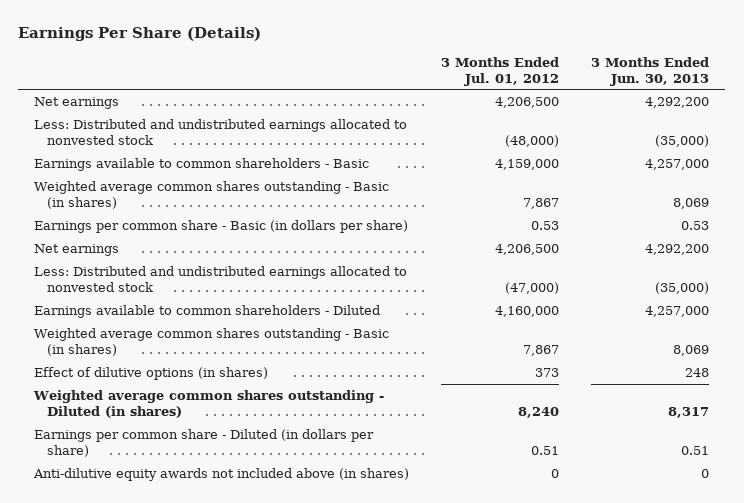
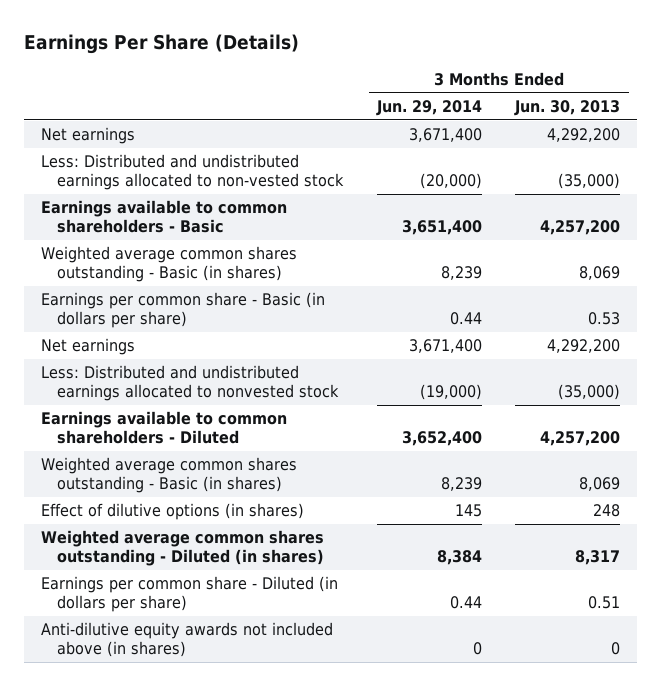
- | 3 Months Ended Jul. 01, 2012 | 3 Months Ended Jun. 30, 2013
+ | 3 Months Ended Jun. 29, 2014 | 3 Months Ended Jun. 30, 2013
- Less: Distributed and undistributed earnings allocated to nonvested stock | (48,000) | (35,000)
- Earnings available to common shareholders - Basic | 4,159,000 | 4,257,000
+ Less: Distributed and undistributed earnings allocated to non-vested stock | (20,000) | (35,000)
+ Earnings available to common shareholders - Basic | 3,651,400 | 4,257,200
- Earnings available to common shareholders - Diluted | 4,160,000 | 4,257,000
+ Earnings available to common shareholders - Diluted | 3,652,400 | 4,257,200

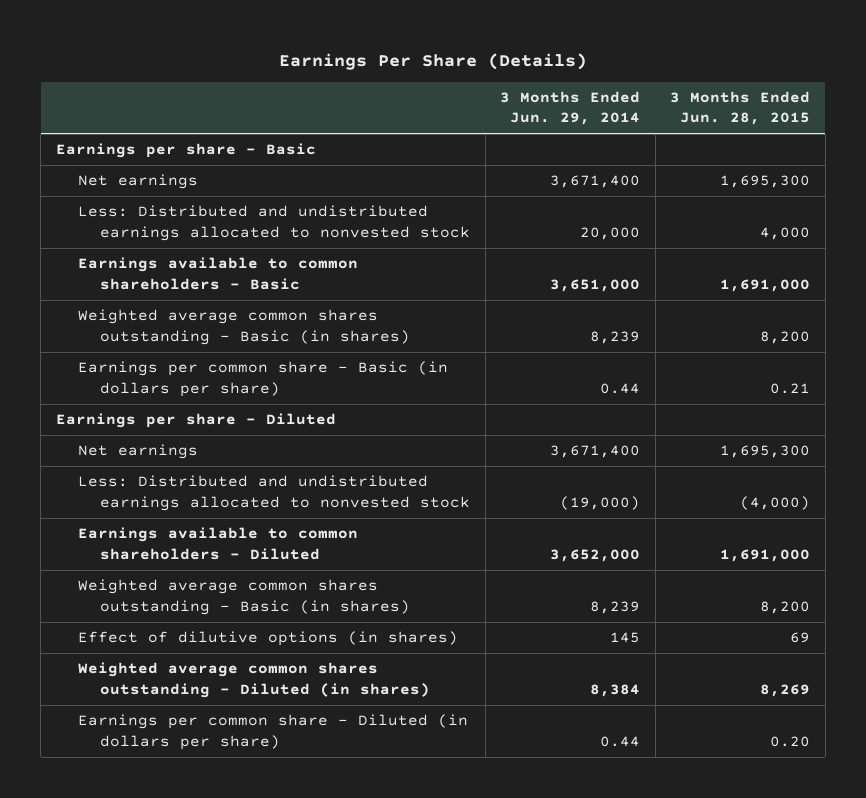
- | 3 Months Ended Jun. 29, 2014 | 3 Months Ended Jun. 30, 2013
+ | 3 Months Ended Jun. 29, 2014 | 3 Months Ended Jun. 28, 2015
+ Earnings per share - Basic
- Less: Distributed and undistributed earnings allocated to non-vested stock | (20,000) | (35,000)
- Earnings available to common shareholders - Basic | 3,651,400 | 4,257,200
+ Less: Distributed and undistributed earnings allocated to nonvested stock | 20,000 | 4,000
+ Earnings available to common shareholders - Basic | 3,651,000 | 1,691,000
+ Earnings per share - Diluted
- Earnings available to common shareholders - Diluted | 3,652,400 | 4,257,200
+ Earnings available to common shareholders - Diluted | 3,652,000 | 1,691,000
- Anti-dilutive equity awards not included above (in shares) | 0 | 0

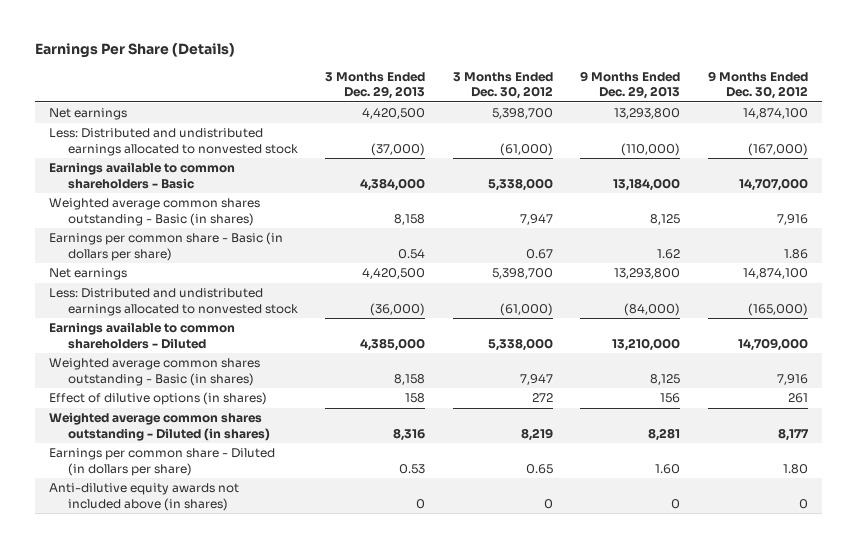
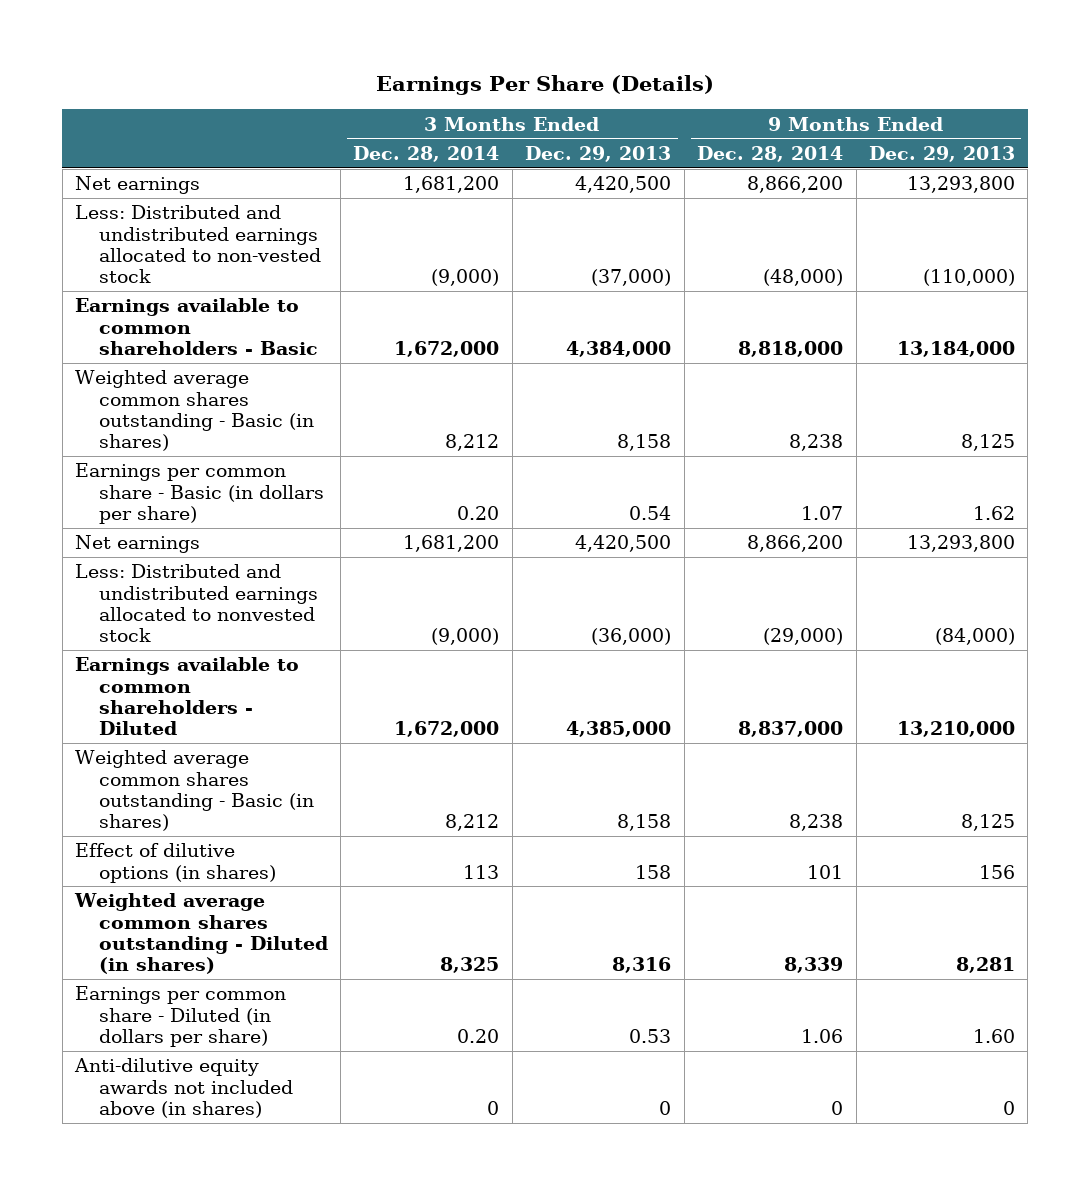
- | 3 Months Ended Dec. 29, 2013 | 3 Months Ended Dec. 30, 2012 | 9 Months Ended Dec. 29, 2013 | 9 Months Ended Dec. 30, 2012
+ | 3 Months Ended Dec. 28, 2014 | 3 Months Ended Dec. 29, 2013 | 9 Months Ended Dec. 28, 2014 | 9 Months Ended Dec. 29, 2013
- Less: Distributed and undistributed earnings allocated to nonvested stock | (37,000) | (61,000) | (110,000) | (167,000)
+ Less: Distributed and undistributed earnings allocated to non-vested stock | (9,000) | (37,000) | (48,000) | (110,000)

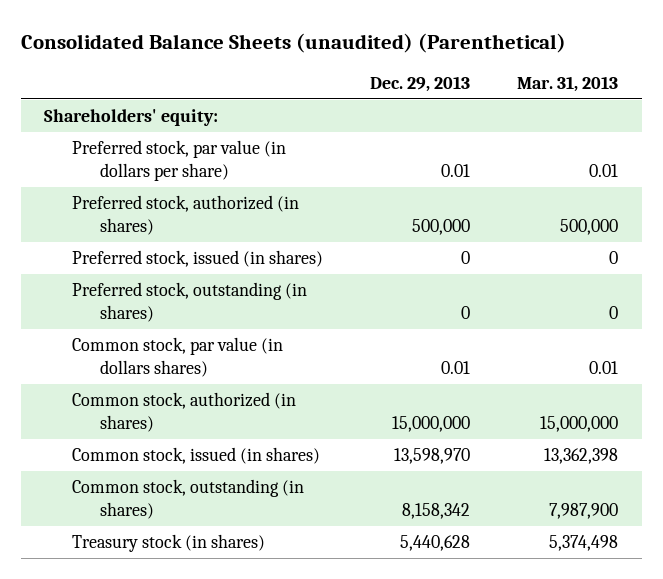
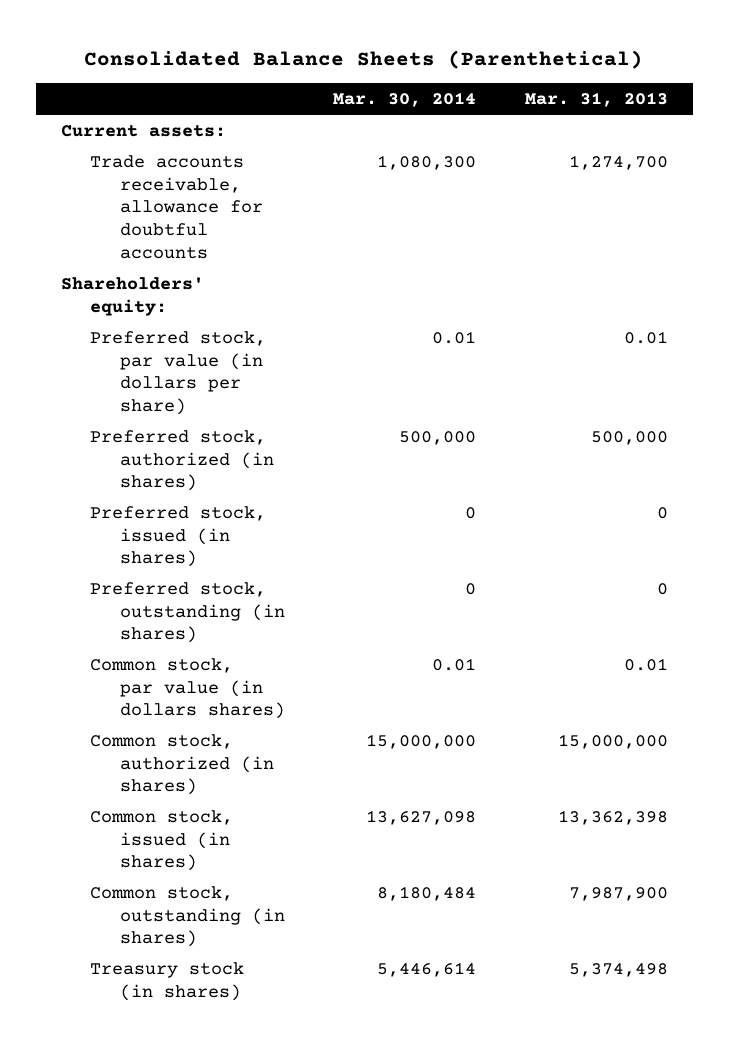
- Consolidated Balance Sheets (unaudited) (Parenthetical)
+ Consolidated Balance Sheets (Parenthetical)
- | Dec. 29, 2013 | Mar. 31, 2013
+ | Mar. 30, 2014 | Mar. 31, 2013
+ Current assets:
+ Trade accounts receivable, allowance for doubtful accounts | 1,080,300 | 1,274,700

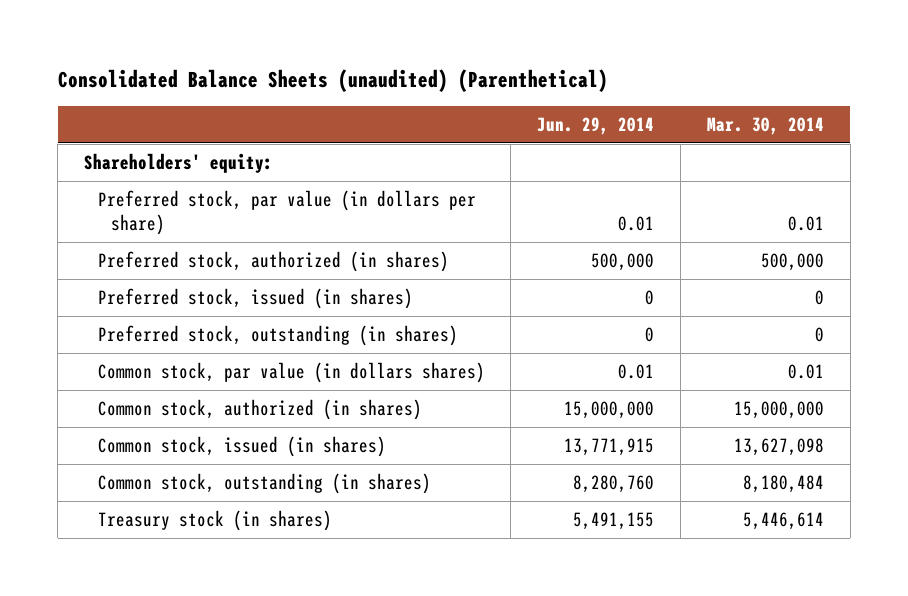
- Consolidated Balance Sheets (Parenthetical)
+ Consolidated Balance Sheets (unaudited) (Parenthetical)
- | Mar. 30, 2014 | Mar. 31, 2013
+ | Jun. 29, 2014 | Mar. 30, 2014
- Current assets:
- Trade accounts receivable, allowance for doubtful accounts | 1,080,300 | 1,274,700

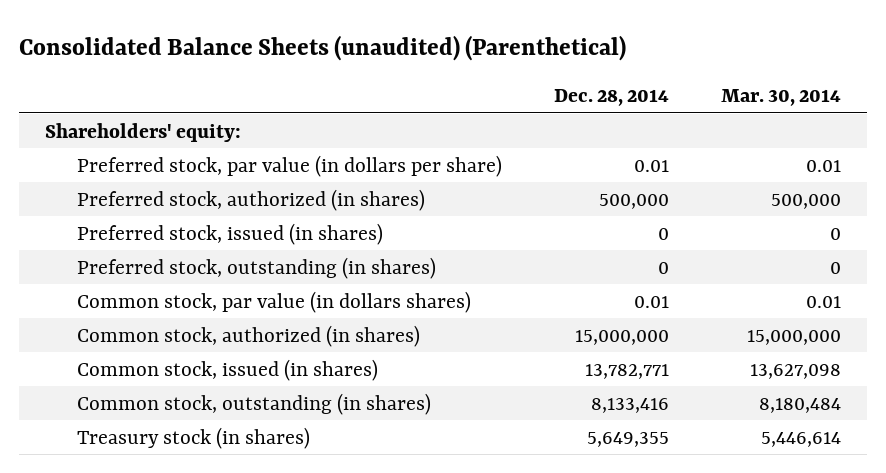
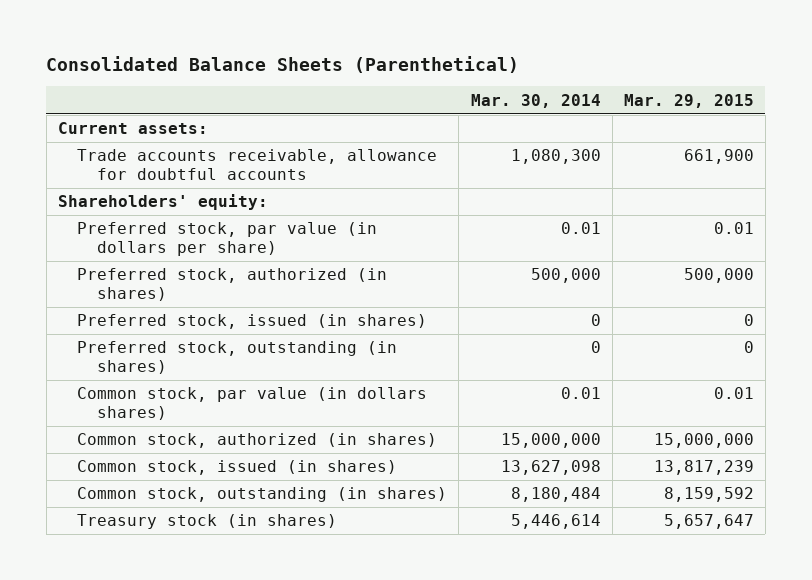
- Consolidated Balance Sheets (unaudited) (Parenthetical)
+ Consolidated Balance Sheets (Parenthetical)
- | Dec. 28, 2014 | Mar. 30, 2014
+ | Mar. 30, 2014 | Mar. 29, 2015
+ Current assets:
+ Trade accounts receivable, allowance for doubtful accounts | 1,080,300 | 661,900

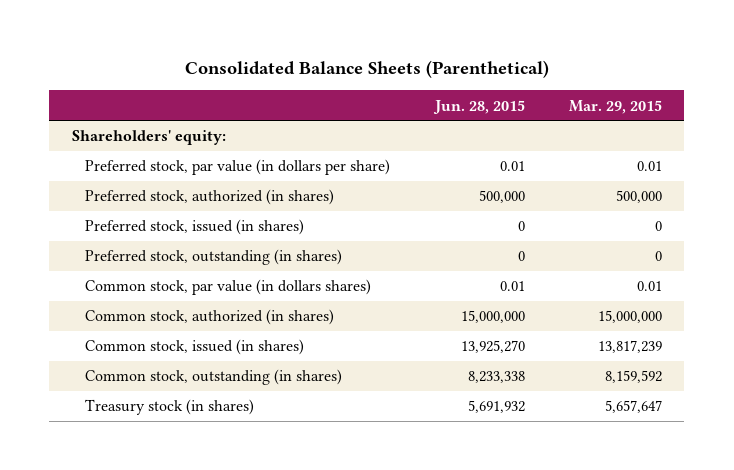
- | Mar. 30, 2014 | Mar. 29, 2015
+ | Jun. 28, 2015 | Mar. 29, 2015
- Current assets:
- Trade accounts receivable, allowance for doubtful accounts | 1,080,300 | 661,900

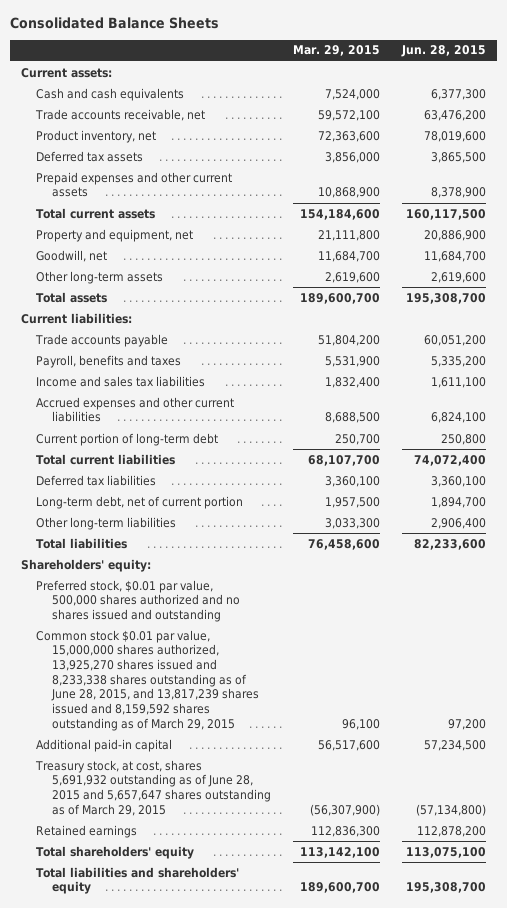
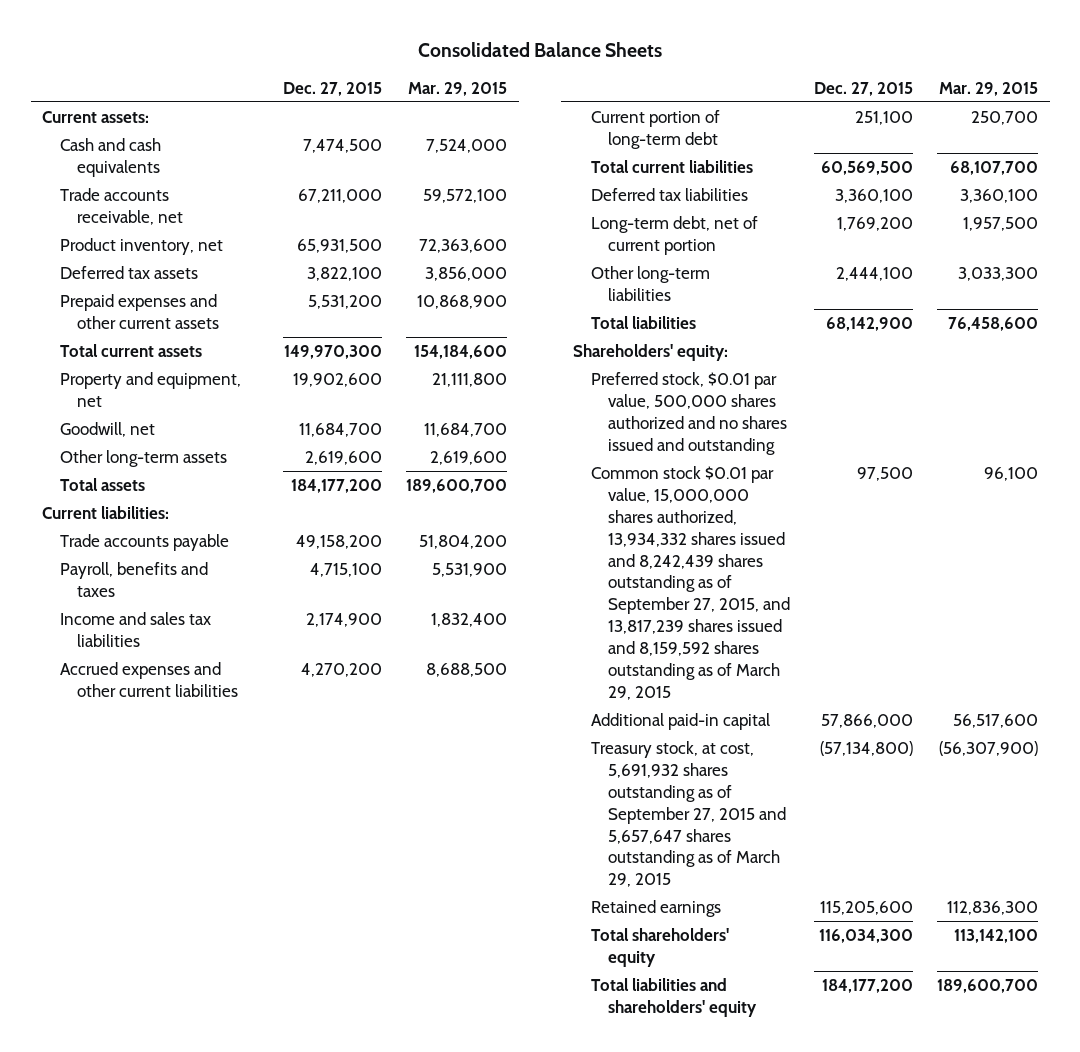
- | Mar. 29, 2015 | Jun. 28, 2015
+ | Dec. 27, 2015 | Mar. 29, 2015
- Common stock $0.01 par value, 15,000,000 shares authorized, 13,925,270 shares issued and 8,233,338 shares outstanding as of June 28, 2015, and 13,817,239 shares issued and 8,159,592 shares outstanding as of March 29, 2015 | 96,100 | 97,200
+ Common stock $0.01 par value, 15,000,000 shares authorized, 13,934,332 shares issued and 8,242,439 shares outstanding as of September 27, 2015, and 13,817,239 shares issued and 8,159,592 shares outstanding as of March 29, 2015 | 97,500 | 96,100
- Treasury stock, at cost, shares 5,691,932 outstanding as of June 28, 2015 and 5,657,647 shares outstanding as of March 29, 2015 | (56,307,900) | (57,134,800)
+ Treasury stock, at cost, 5,691,932 shares outstanding as of September 27, 2015 and 5,657,647 shares outstanding as of March 29, 2015 | (57,134,800) | (56,307,900)

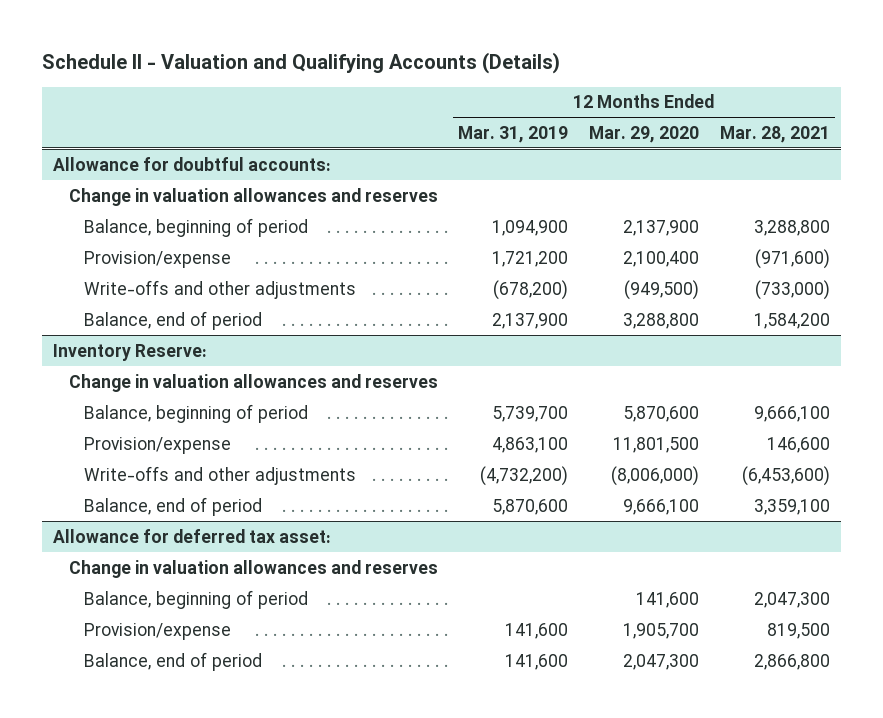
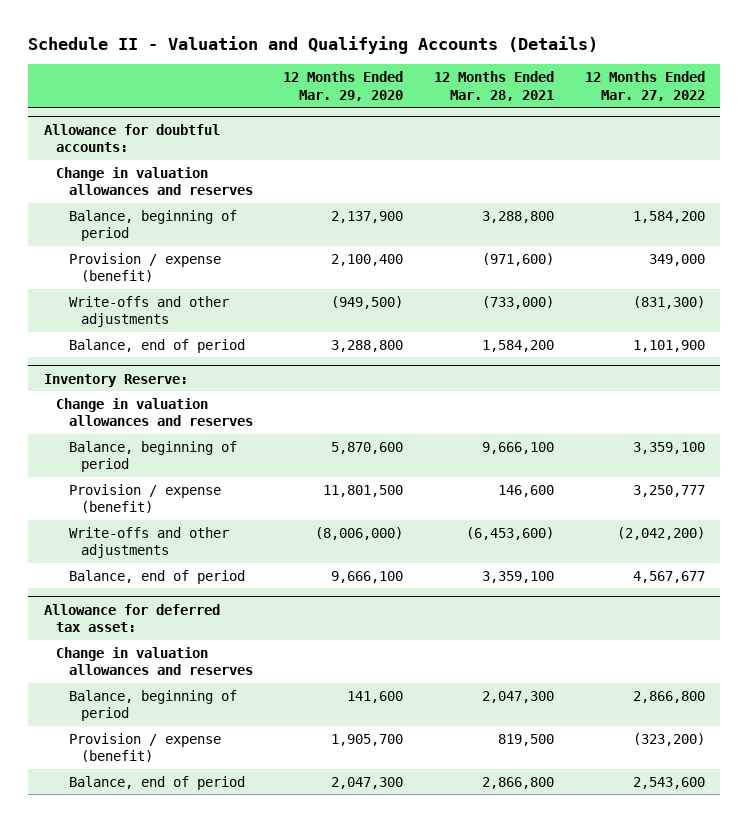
- | 12 Months Ended Mar. 31, 2019 | 12 Months Ended Mar. 29, 2020 | 12 Months Ended Mar. 28, 2021
+ | 12 Months Ended Mar. 29, 2020 | 12 Months Ended Mar. 28, 2021 | 12 Months Ended Mar. 27, 2022
@ Allowance for doubtful accounts:
- Provision/expense | 1,721,200 | 2,100,400 | (971,600)
+ Provision / expense (benefit) | 2,100,400 | (971,600) | 349,000
@ Inventory Reserve:
- Provision/expense | 4,863,100 | 11,801,500 | 146,600
+ Provision / expense (benefit) | 11,801,500 | 146,600 | 3,250,777
@ Allowance for deferred tax asset:
- Provision/expense | 141,600 | 1,905,700 | 819,500
+ Provision / expense (benefit) | 1,905,700 | 819,500 | (323,200)

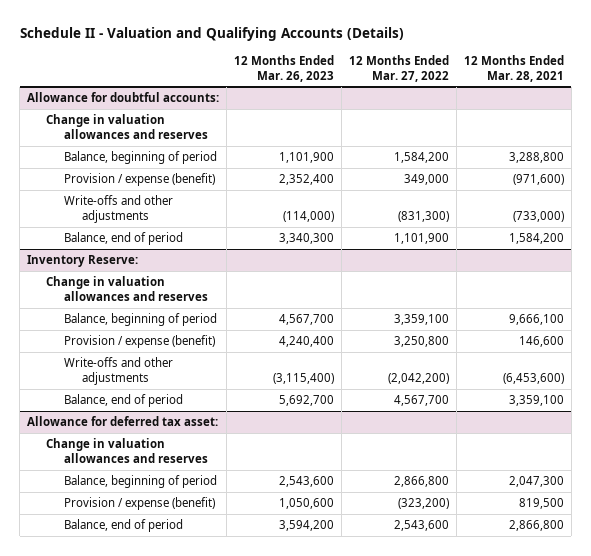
- | 12 Months Ended Mar. 29, 2020 | 12 Months Ended Mar. 28, 2021 | 12 Months Ended Mar. 27, 2022
+ | 12 Months Ended Mar. 26, 2023 | 12 Months Ended Mar. 27, 2022 | 12 Months Ended Mar. 28, 2021
@ Inventory Reserve:
- Provision / expense (benefit) | 11,801,500 | 146,600 | 3,250,777
+ Provision / expense (benefit) | 4,240,400 | 3,250,800 | 146,600
- Balance, end of period | 9,666,100 | 3,359,100 | 4,567,677
+ Balance, end of period | 5,692,700 | 4,567,700 | 3,359,100

